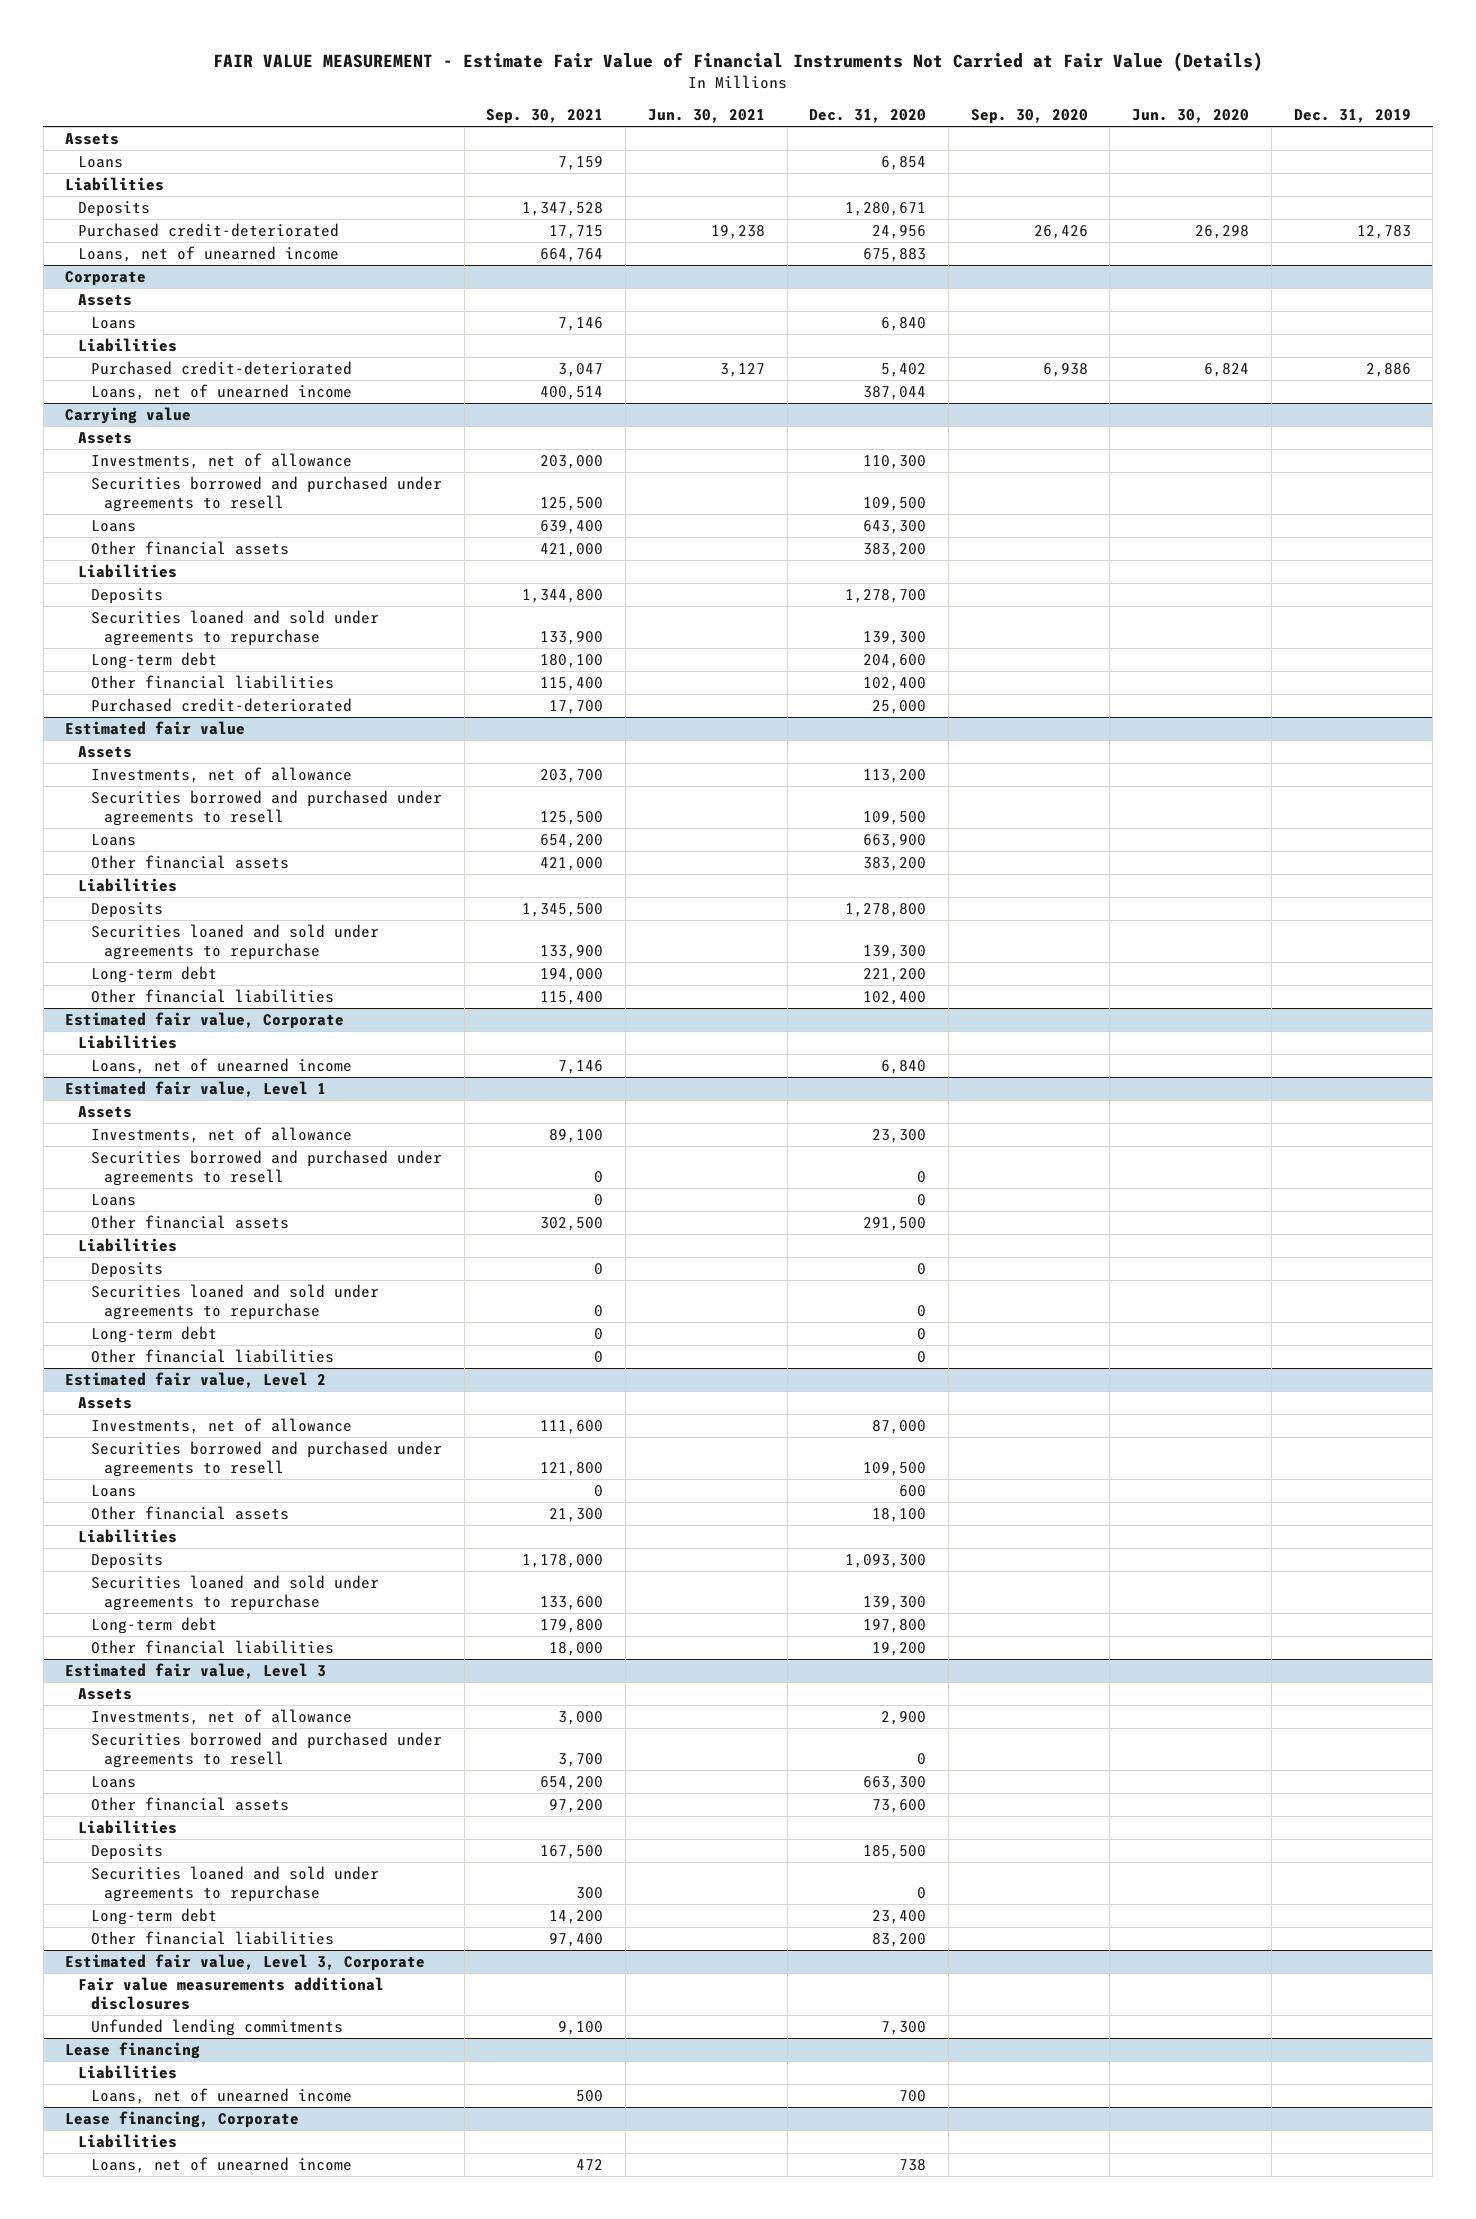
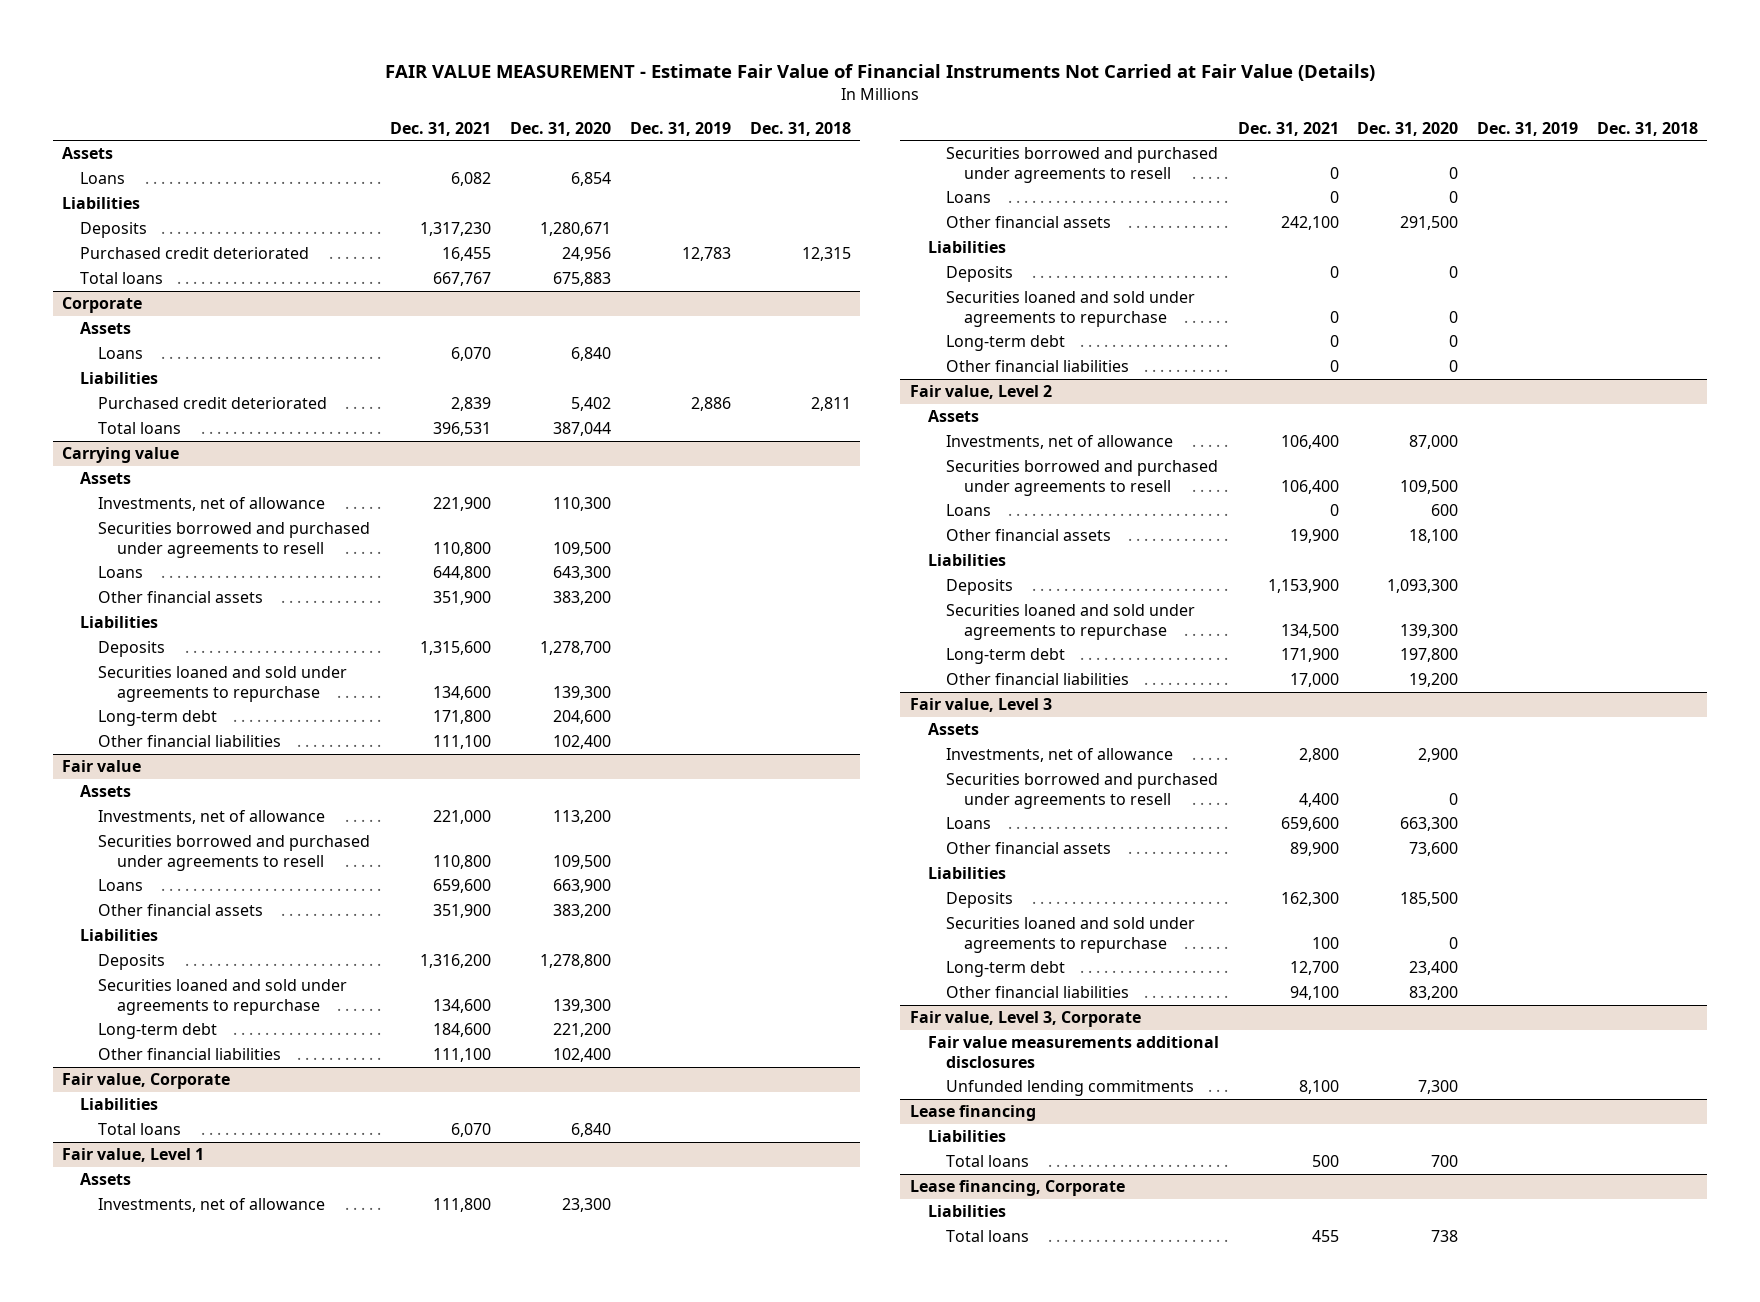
- | Sep. 30, 2021 | Jun. 30, 2021 | Dec. 31, 2020 | Sep. 30, 2020 | Jun. 30, 2020 | Dec. 31, 2019
+ | Dec. 31, 2021 | Dec. 31, 2020 | Dec. 31, 2019 | Dec. 31, 2018
- Purchased credit-deteriorated | 17,715 | 19,238 | 24,956 | 26,426 | 26,298 | 12,783
- Loans, net of unearned income | 664,764 | | 675,883 | | |
+ Purchased credit deteriorated | 16,455 | 24,956 | 12,783 | 12,315
+ Total loans | 667,767 | 675,883 | |
@ Corporate
- Purchased credit-deteriorated | 3,047 | 3,127 | 5,402 | 6,938 | 6,824 | 2,886
- Loans, net of unearned income | 400,514 | | 387,044 | | |
+ Purchased credit deteriorated | 2,839 | 5,402 | 2,886 | 2,811
+ Total loans | 396,531 | 387,044 | |
@ Carrying value
- Purchased credit-deteriorated | 17,700 | | 25,000 | | |
- Estimated fair value
+ Fair value
- Estimated fair value, Corporate
+ Fair value, Corporate
- Loans, net of unearned income | 7,146 | | 6,840 | | |
- Estimated fair value, Level 1
+ Total loans | 6,070 | 6,840 | |
+ Fair value, Level 1
- Estimated fair value, Level 2
+ Fair value, Level 2
- Estimated fair value, Level 3
+ Fair value, Level 3
- Estimated fair value, Level 3, Corporate
+ Fair value, Level 3, Corporate
@ Lease financing
- Loans, net of unearned income | 500 | | 700 | | |
+ Total loans | 500 | 700 | |
@ Lease financing, Corporate
- Loans, net of unearned income | 472 | | 738 | | |
+ Total loans | 455 | 738 | |

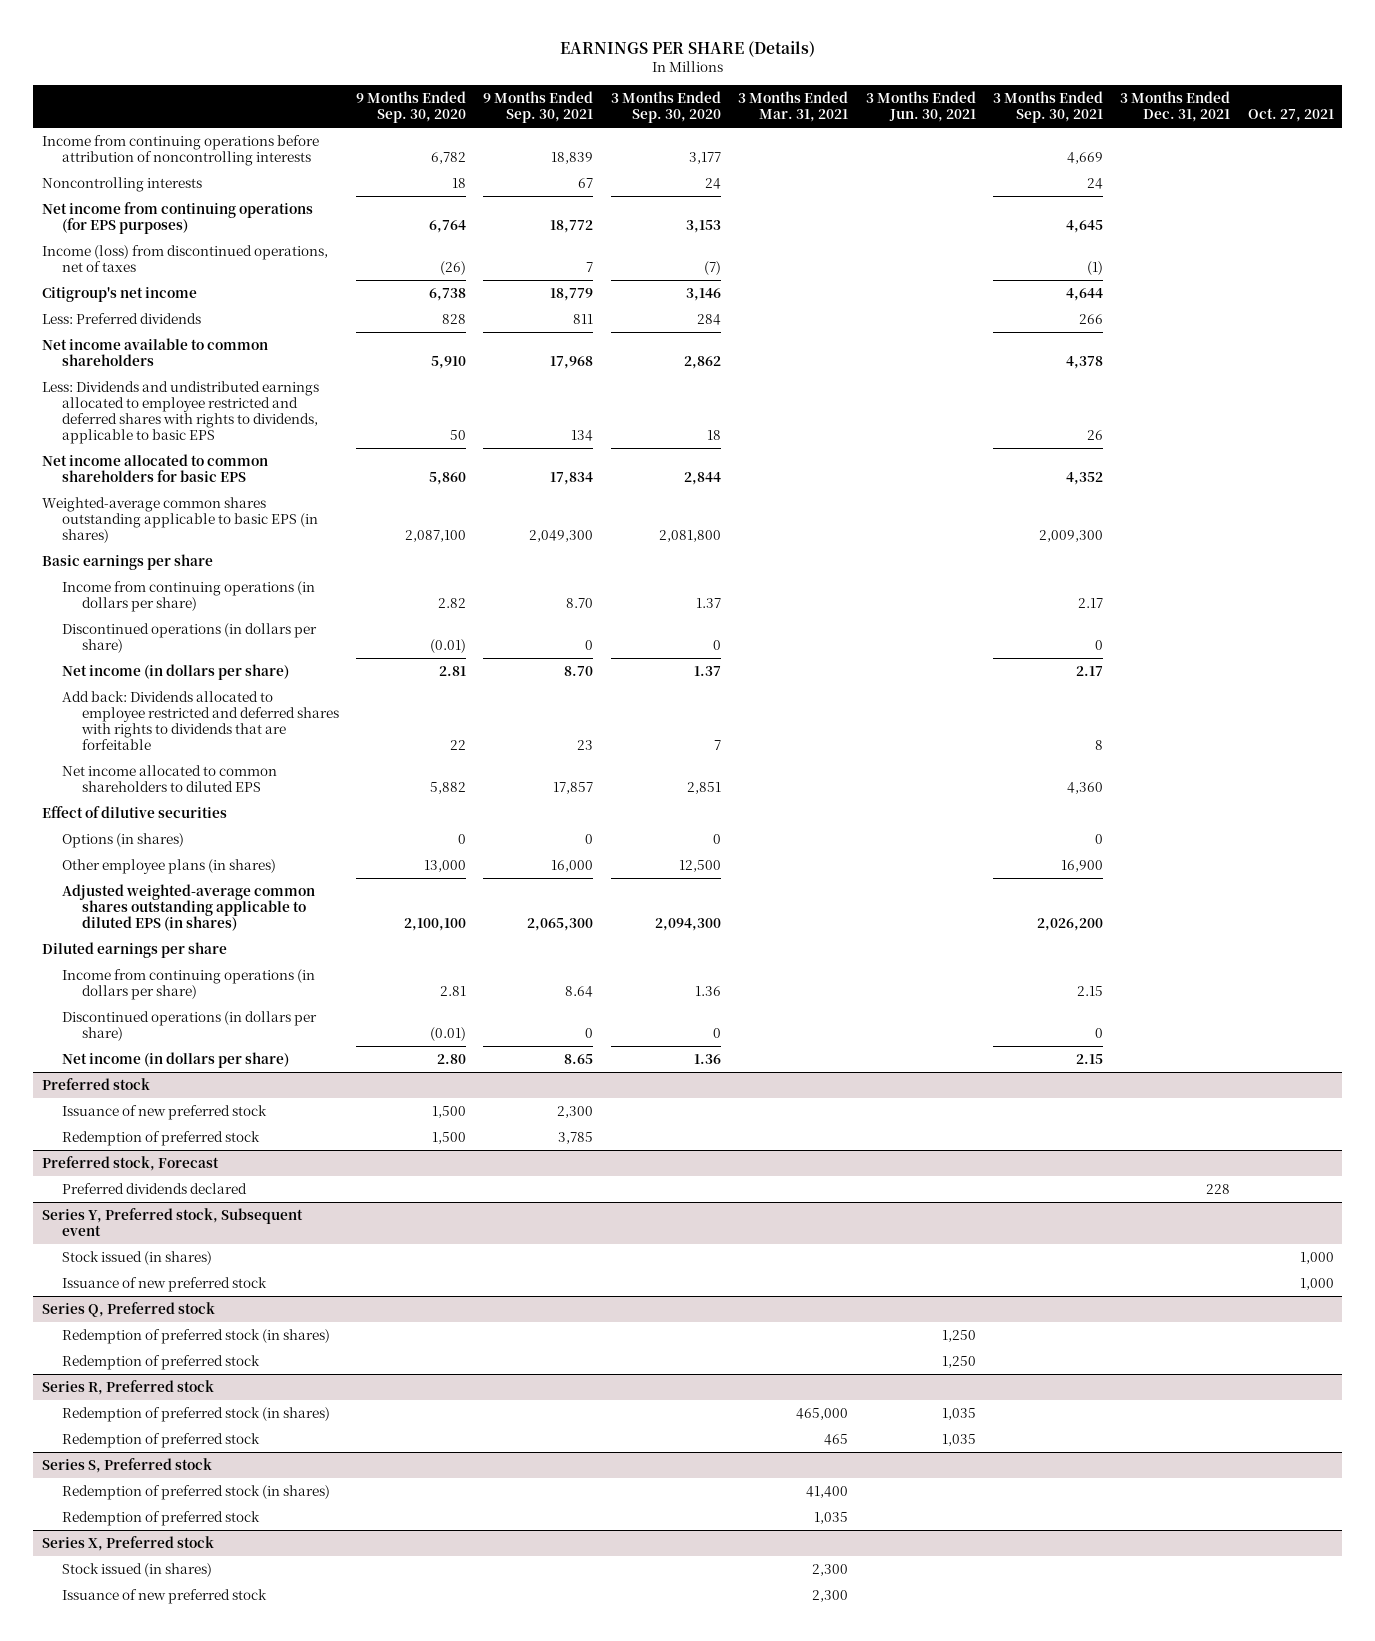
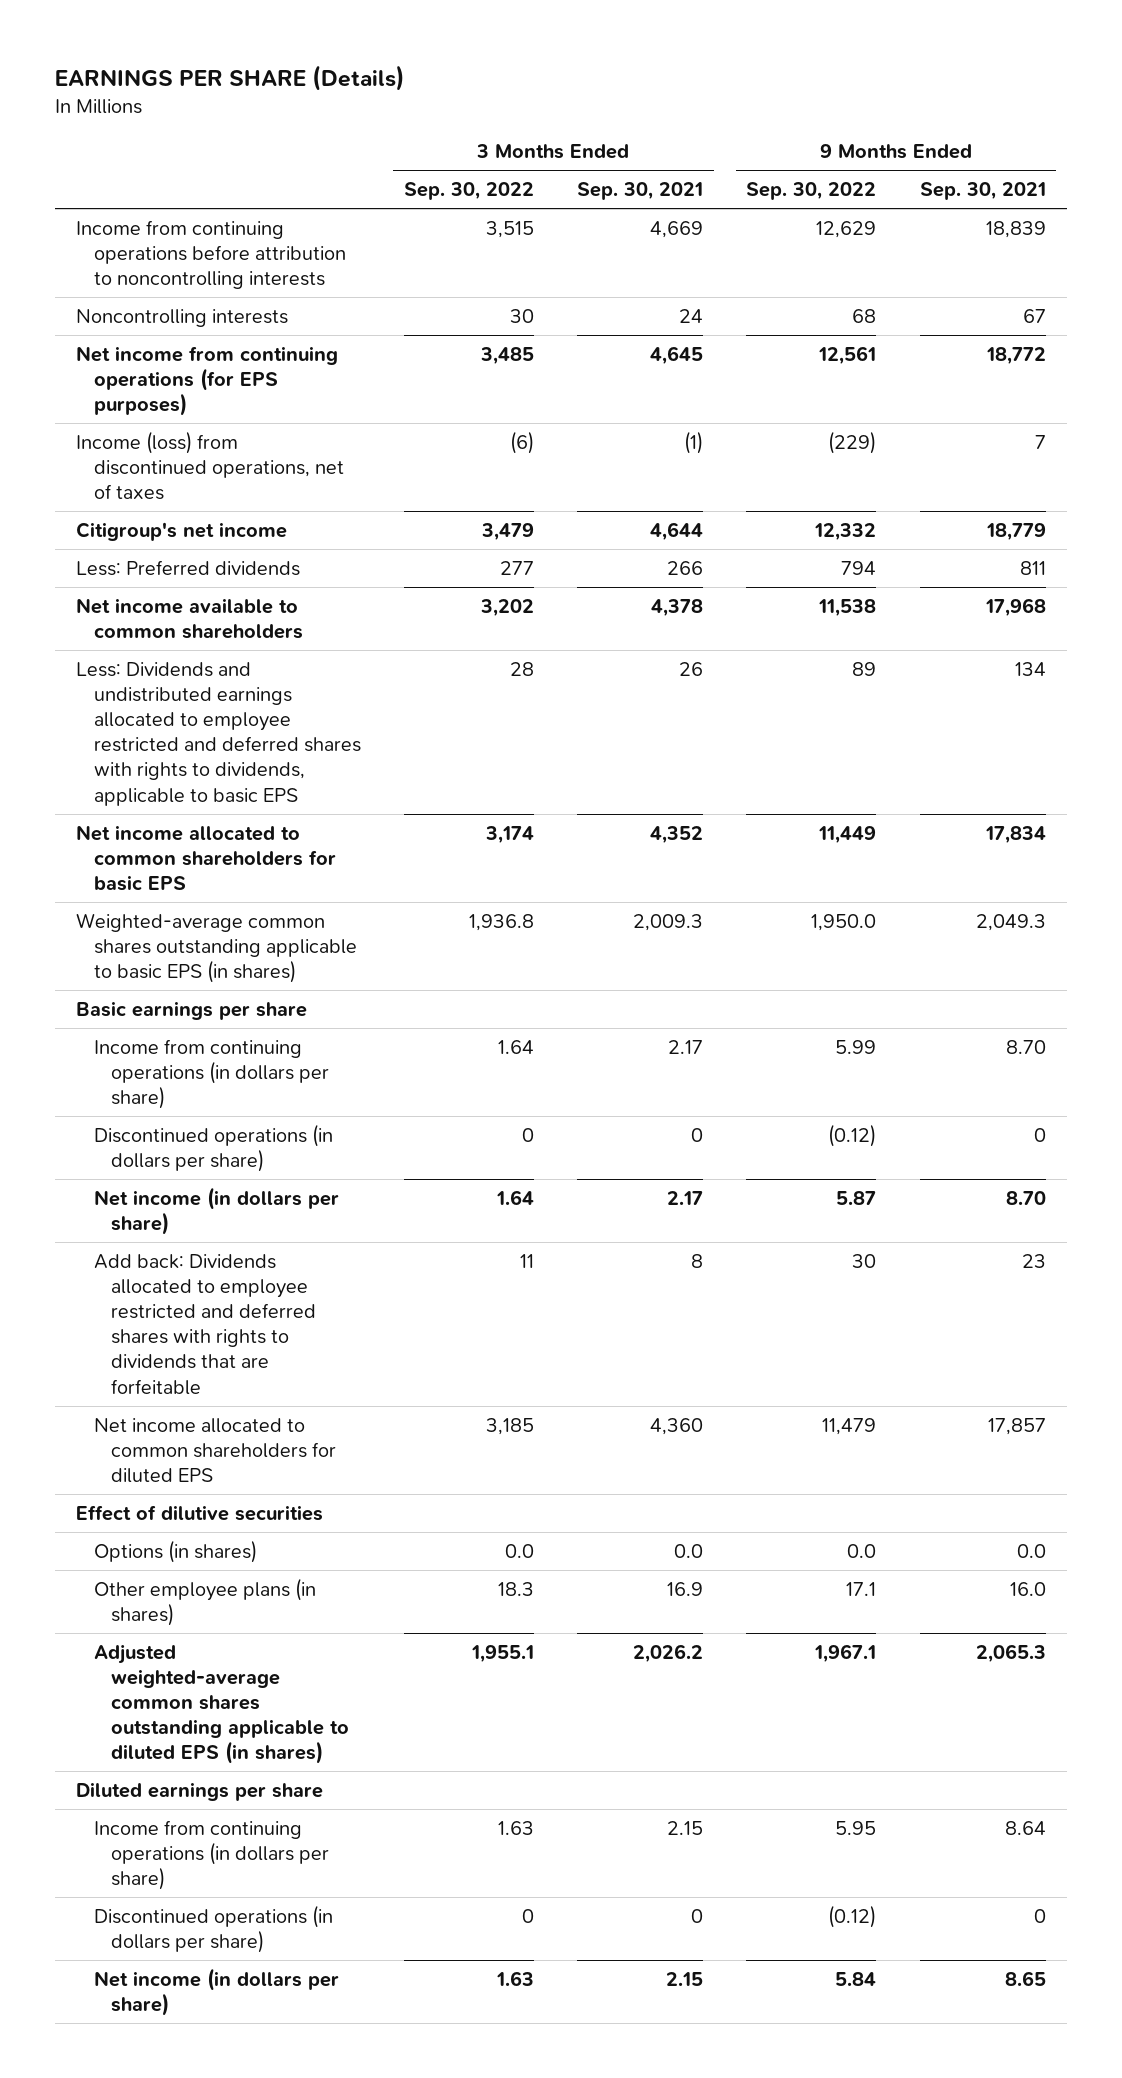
- | 9 Months Ended Sep. 30, 2020 | 9 Months Ended Sep. 30, 2021 | 3 Months Ended Sep. 30, 2020 | 3 Months Ended Mar. 31, 2021 | 3 Months Ended Jun. 30, 2021 | 3 Months Ended Sep. 30, 2021 | 3 Months Ended Dec. 31, 2021 | Oct. 27, 2021
+ | 3 Months Ended Sep. 30, 2022 | 3 Months Ended Sep. 30, 2021 | 9 Months Ended Sep. 30, 2022 | 9 Months Ended Sep. 30, 2021
- Income from continuing operations before attribution of noncontrolling interests | 6,782 | 18,839 | 3,177 | | | 4,669 | |
+ Income from continuing operations before attribution to noncontrolling interests | 3,515 | 4,669 | 12,629 | 18,839
- Weighted-average common shares outstanding applicable to basic EPS (in shares) | 2,087,100 | 2,049,300 | 2,081,800 | | | 2,009,300 | |
+ Weighted-average common shares outstanding applicable to basic EPS (in shares) | 1,936.8 | 2,009.3 | 1,950.0 | 2,049.3
- Net income allocated to common shareholders to diluted EPS | 5,882 | 17,857 | 2,851 | | | 4,360 | |
+ Net income allocated to common shareholders for diluted EPS | 3,185 | 4,360 | 11,479 | 17,857
- Options (in shares) | 0 | 0 | 0 | | | 0 | |
- Other employee plans (in shares) | 13,000 | 16,000 | 12,500 | | | 16,900 | |
- Adjusted weighted-average common shares outstanding applicable to diluted EPS (in shares) | 2,100,100 | 2,065,300 | 2,094,300 | | | 2,026,200 | |
+ Options (in shares) | 0.0 | 0.0 | 0.0 | 0.0
+ Other employee plans (in shares) | 18.3 | 16.9 | 17.1 | 16.0
+ Adjusted weighted-average common shares outstanding applicable to diluted EPS (in shares) | 1,955.1 | 2,026.2 | 1,967.1 | 2,065.3
- Preferred stock
- Issuance of new preferred stock | 1,500 | 2,300 | | | | | |
- Redemption of preferred stock | 1,500 | 3,785 | | | | | |
- Preferred stock, Forecast
- Preferred dividends declared | | | | | | | 228 |
- Series Y, Preferred stock, Subsequent event
- Stock issued (in shares) | | | | | | | | 1,000
- Issuance of new preferred stock | | | | | | | | 1,000
- Series Q, Preferred stock
- Redemption of preferred stock (in shares) | | | | | 1,250 | | |
- Redemption of preferred stock | | | | | 1,250 | | |
- Series R, Preferred stock
- Redemption of preferred stock (in shares) | | | | 465,000 | 1,035 | | |
- Redemption of preferred stock | | | | 465 | 1,035 | | |
- Series S, Preferred stock
- Redemption of preferred stock (in shares) | | | | 41,400 | | | |
- Redemption of preferred stock | | | | 1,035 | | | |
- Series X, Preferred stock
- Stock issued (in shares) | | | | 2,300 | | | |
- Issuance of new preferred stock | | | | 2,300 | | | |

